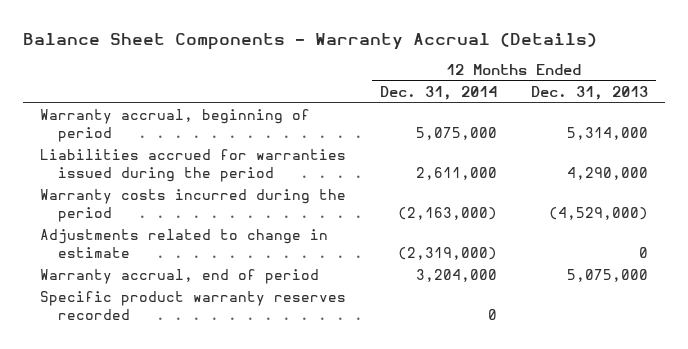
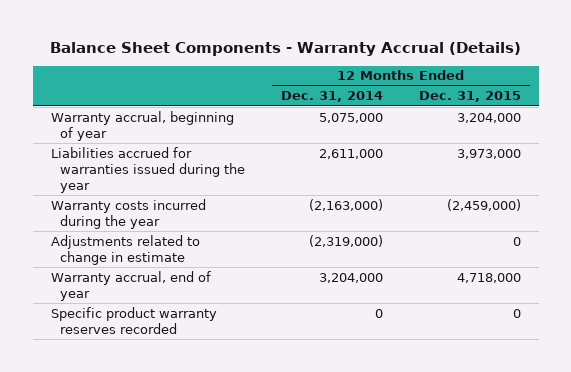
- | 12 Months Ended Dec. 31, 2014 | 12 Months Ended Dec. 31, 2013
+ | 12 Months Ended Dec. 31, 2014 | 12 Months Ended Dec. 31, 2015
- Warranty accrual, beginning of period | 5,075,000 | 5,314,000
- Liabilities accrued for warranties issued during the period | 2,611,000 | 4,290,000
- Warranty costs incurred during the period | (2,163,000) | (4,529,000)
+ Warranty accrual, beginning of year | 5,075,000 | 3,204,000
+ Liabilities accrued for warranties issued during the year | 2,611,000 | 3,973,000
+ Warranty costs incurred during the year | (2,163,000) | (2,459,000)
- Warranty accrual, end of period | 3,204,000 | 5,075,000
+ Warranty accrual, end of year | 3,204,000 | 4,718,000

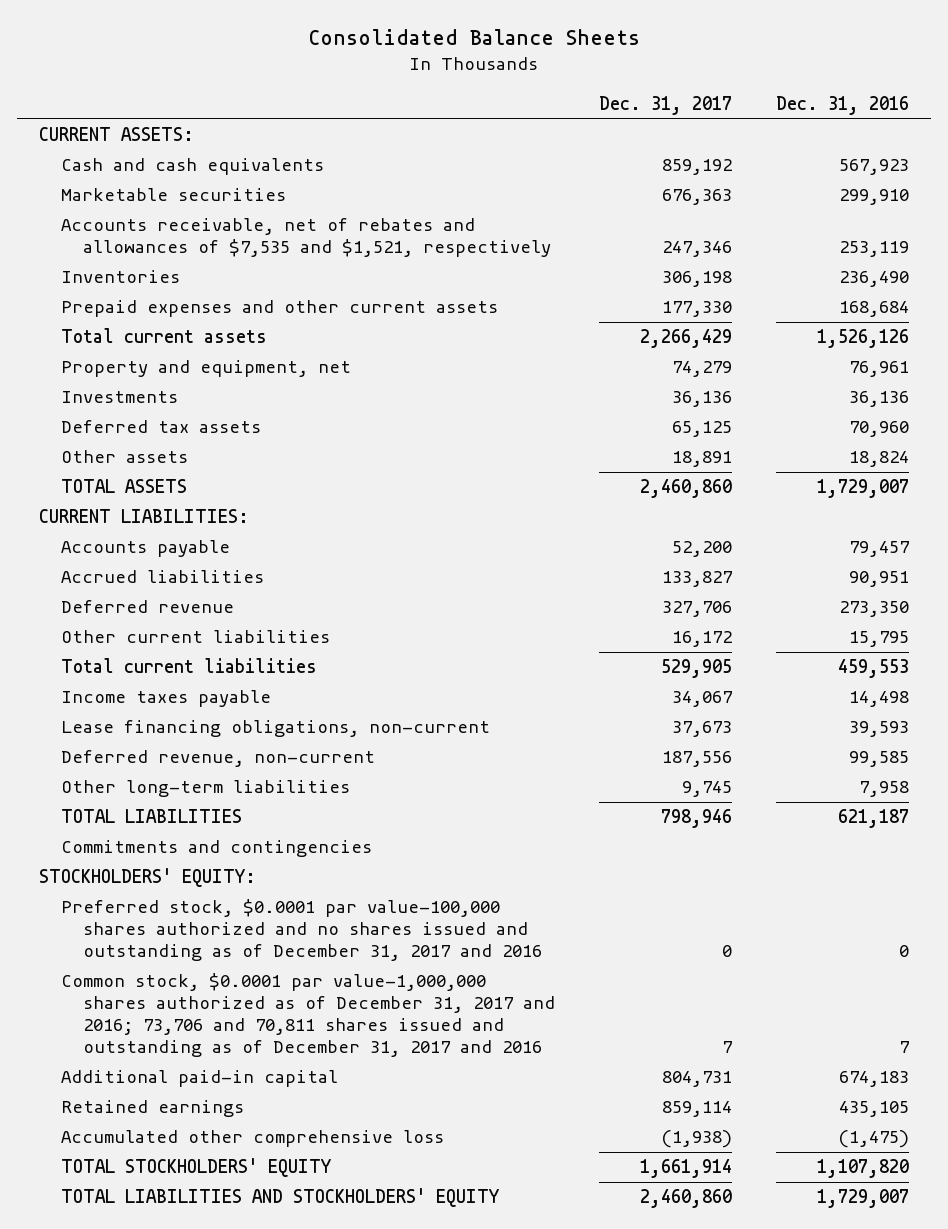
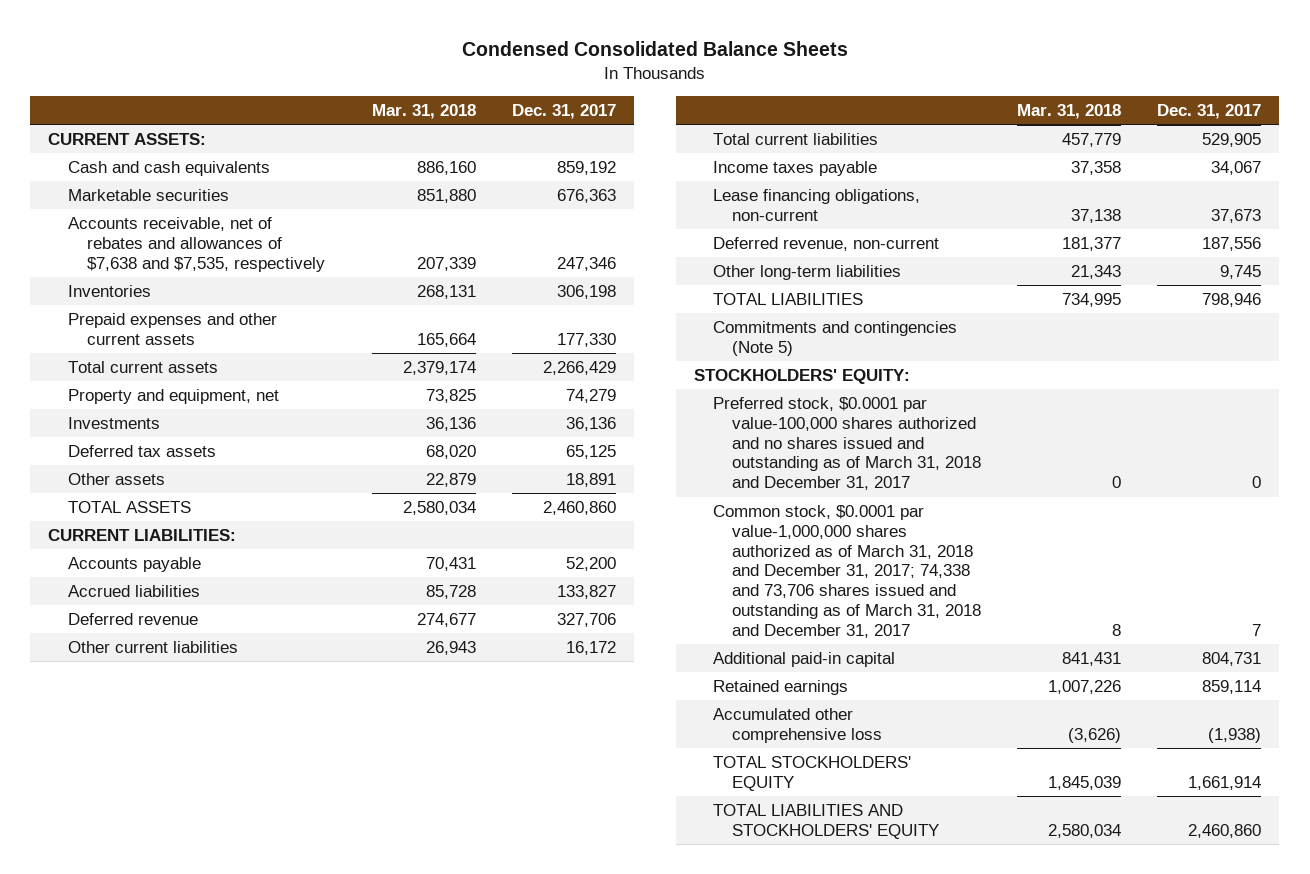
- Consolidated Balance Sheets
+ Condensed Consolidated Balance Sheets
- | Dec. 31, 2017 | Dec. 31, 2016
+ | Mar. 31, 2018 | Dec. 31, 2017
- Accounts receivable, net of rebates and allowances of $7,535 and $1,521, respectively | 247,346 | 253,119
+ Accounts receivable, net of rebates and allowances of $7,638 and $7,535, respectively | 207,339 | 247,346
- Commitments and contingencies
+ Commitments and contingencies (Note 5)
- Preferred stock, $0.0001 par value-100,000 shares authorized and no shares issued and outstanding as of December 31, 2017 and 2016 | 0 | 0
- Common stock, $0.0001 par value-1,000,000 shares authorized as of December 31, 2017 and 2016; 73,706 and 70,811 shares issued and outstanding as of December 31, 2017 and 2016 | 7 | 7
+ Preferred stock, $0.0001 par value-100,000 shares authorized and no shares issued and outstanding as of March 31, 2018 and December 31, 2017 | 0 | 0
+ Common stock, $0.0001 par value-1,000,000 shares authorized as of March 31, 2018 and December 31, 2017; 74,338 and 73,706 shares issued and outstanding as of March 31, 2018 and December 31, 2017 | 8 | 7

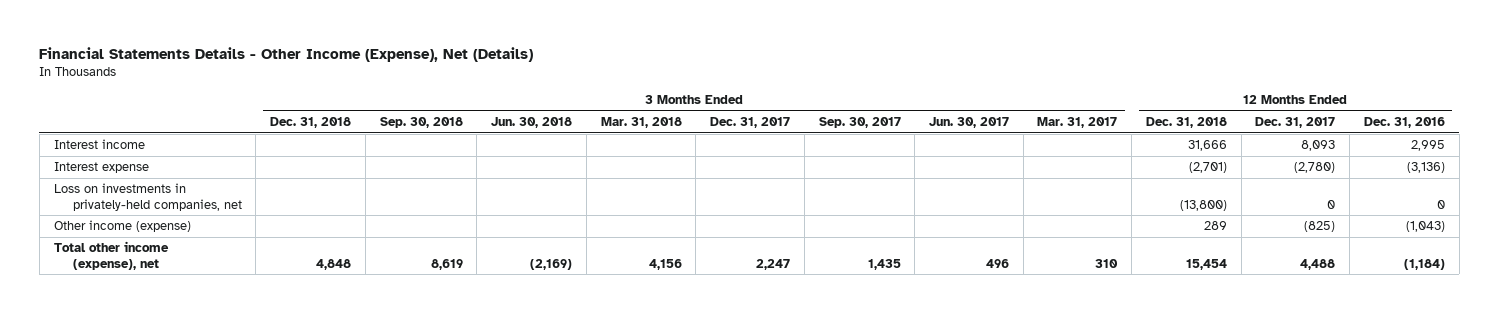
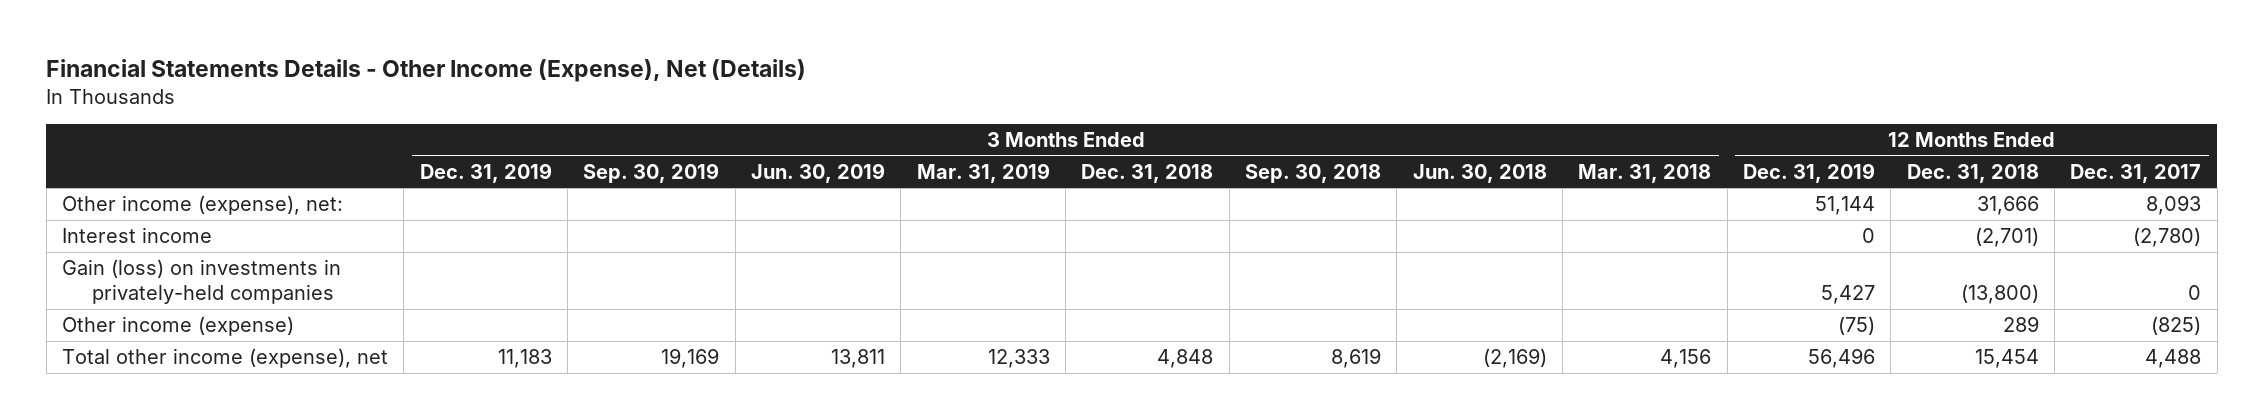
- | 3 Months Ended Dec. 31, 2018 | 3 Months Ended Sep. 30, 2018 | 3 Months Ended Jun. 30, 2018 | 3 Months Ended Mar. 31, 2018 | 3 Months Ended Dec. 31, 2017 | 3 Months Ended Sep. 30, 2017 | 3 Months Ended Jun. 30, 2017 | 3 Months Ended Mar. 31, 2017 | 12 Months Ended Dec. 31, 2018 | 12 Months Ended Dec. 31, 2017 | 12 Months Ended Dec. 31, 2016
+ | 3 Months Ended Dec. 31, 2019 | 3 Months Ended Sep. 30, 2019 | 3 Months Ended Jun. 30, 2019 | 3 Months Ended Mar. 31, 2019 | 3 Months Ended Dec. 31, 2018 | 3 Months Ended Sep. 30, 2018 | 3 Months Ended Jun. 30, 2018 | 3 Months Ended Mar. 31, 2018 | 12 Months Ended Dec. 31, 2019 | 12 Months Ended Dec. 31, 2018 | 12 Months Ended Dec. 31, 2017
- Interest income | | | | | | | | | 31,666 | 8,093 | 2,995
- Interest expense | | | | | | | | | (2,701) | (2,780) | (3,136)
- Loss on investments in privately-held companies, net | | | | | | | | | (13,800) | 0 | 0
+ Other income (expense), net: | | | | | | | | | 51,144 | 31,666 | 8,093
+ Interest income | | | | | | | | | 0 | (2,701) | (2,780)
+ Gain (loss) on investments in privately-held companies | | | | | | | | | 5,427 | (13,800) | 0

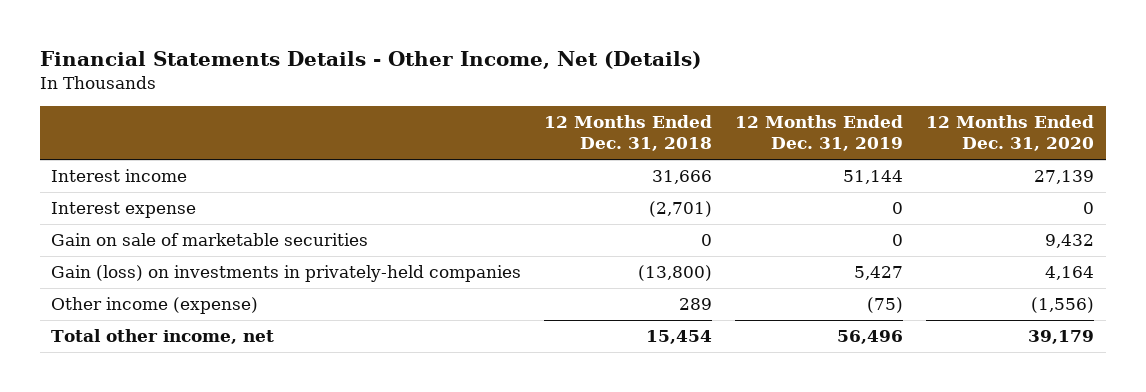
- Financial Statements Details - Other Income (Expense), Net (Details)
+ Financial Statements Details - Other Income, Net (Details)
- | 3 Months Ended Dec. 31, 2019 | 3 Months Ended Sep. 30, 2019 | 3 Months Ended Jun. 30, 2019 | 3 Months Ended Mar. 31, 2019 | 3 Months Ended Dec. 31, 2018 | 3 Months Ended Sep. 30, 2018 | 3 Months Ended Jun. 30, 2018 | 3 Months Ended Mar. 31, 2018 | 12 Months Ended Dec. 31, 2019 | 12 Months Ended Dec. 31, 2018 | 12 Months Ended Dec. 31, 2017
+ | 12 Months Ended Dec. 31, 2018 | 12 Months Ended Dec. 31, 2019 | 12 Months Ended Dec. 31, 2020
- Other income (expense), net: | | | | | | | | | 51,144 | 31,666 | 8,093
- Interest income | | | | | | | | | 0 | (2,701) | (2,780)
+ Interest income | 31,666 | 51,144 | 27,139
+ Interest expense | (2,701) | 0 | 0
+ Gain on sale of marketable securities | 0 | 0 | 9,432
- Total other income (expense), net | 11,183 | 19,169 | 13,811 | 12,333 | 4,848 | 8,619 | (2,169) | 4,156 | 56,496 | 15,454 | 4,488
+ Total other income, net | 15,454 | 56,496 | 39,179

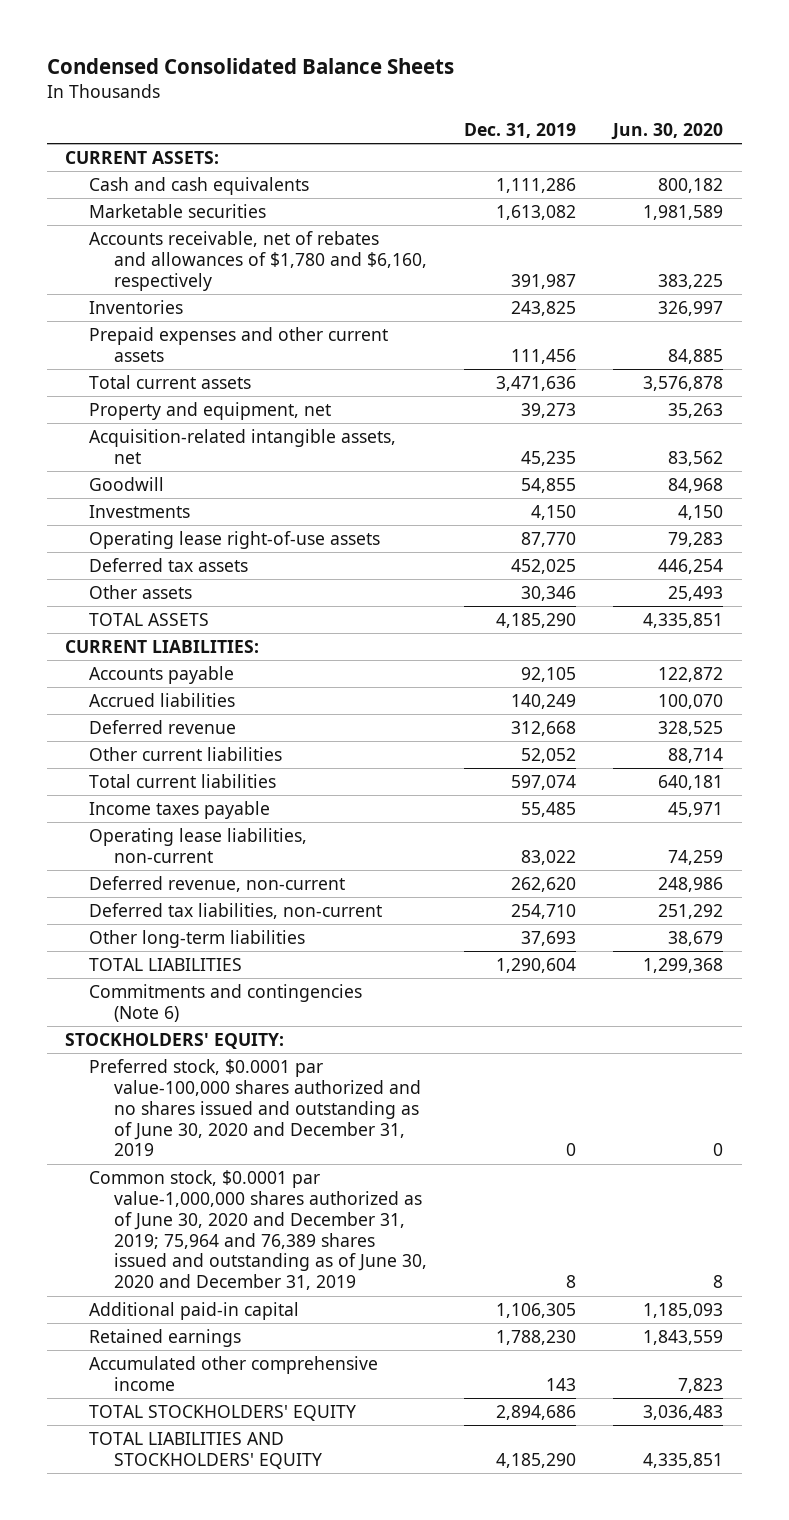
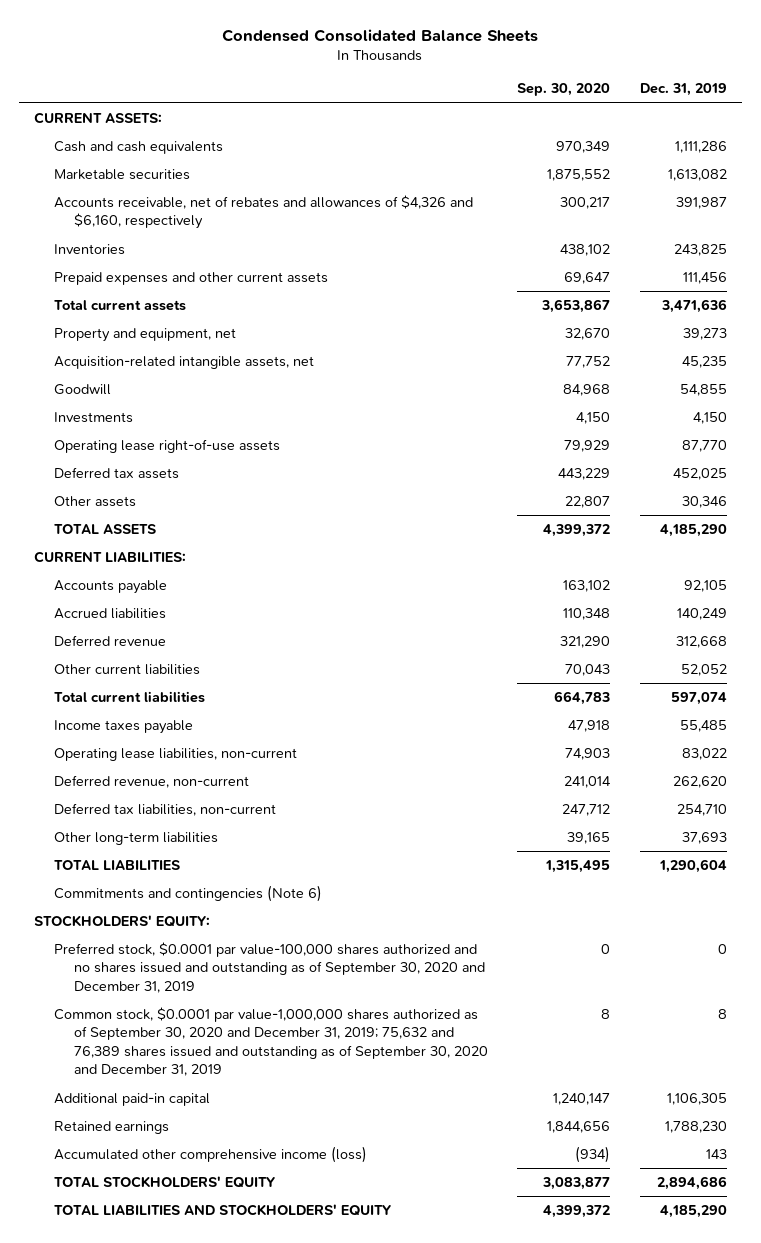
- | Dec. 31, 2019 | Jun. 30, 2020
+ | Sep. 30, 2020 | Dec. 31, 2019
- Accounts receivable, net of rebates and allowances of $1,780 and $6,160, respectively | 391,987 | 383,225
+ Accounts receivable, net of rebates and allowances of $4,326 and $6,160, respectively | 300,217 | 391,987
- Preferred stock, $0.0001 par value-100,000 shares authorized and no shares issued and outstanding as of June 30, 2020 and December 31, 2019 | 0 | 0
- Common stock, $0.0001 par value-1,000,000 shares authorized as of June 30, 2020 and December 31, 2019; 75,964 and 76,389 shares issued and outstanding as of June 30, 2020 and December 31, 2019 | 8 | 8
+ Preferred stock, $0.0001 par value-100,000 shares authorized and no shares issued and outstanding as of September 30, 2020 and December 31, 2019 | 0 | 0
+ Common stock, $0.0001 par value-1,000,000 shares authorized as of September 30, 2020 and December 31, 2019; 75,632 and 76,389 shares issued and outstanding as of September 30, 2020 and December 31, 2019 | 8 | 8
- Accumulated other comprehensive income | 143 | 7,823
+ Accumulated other comprehensive income (loss) | (934) | 143

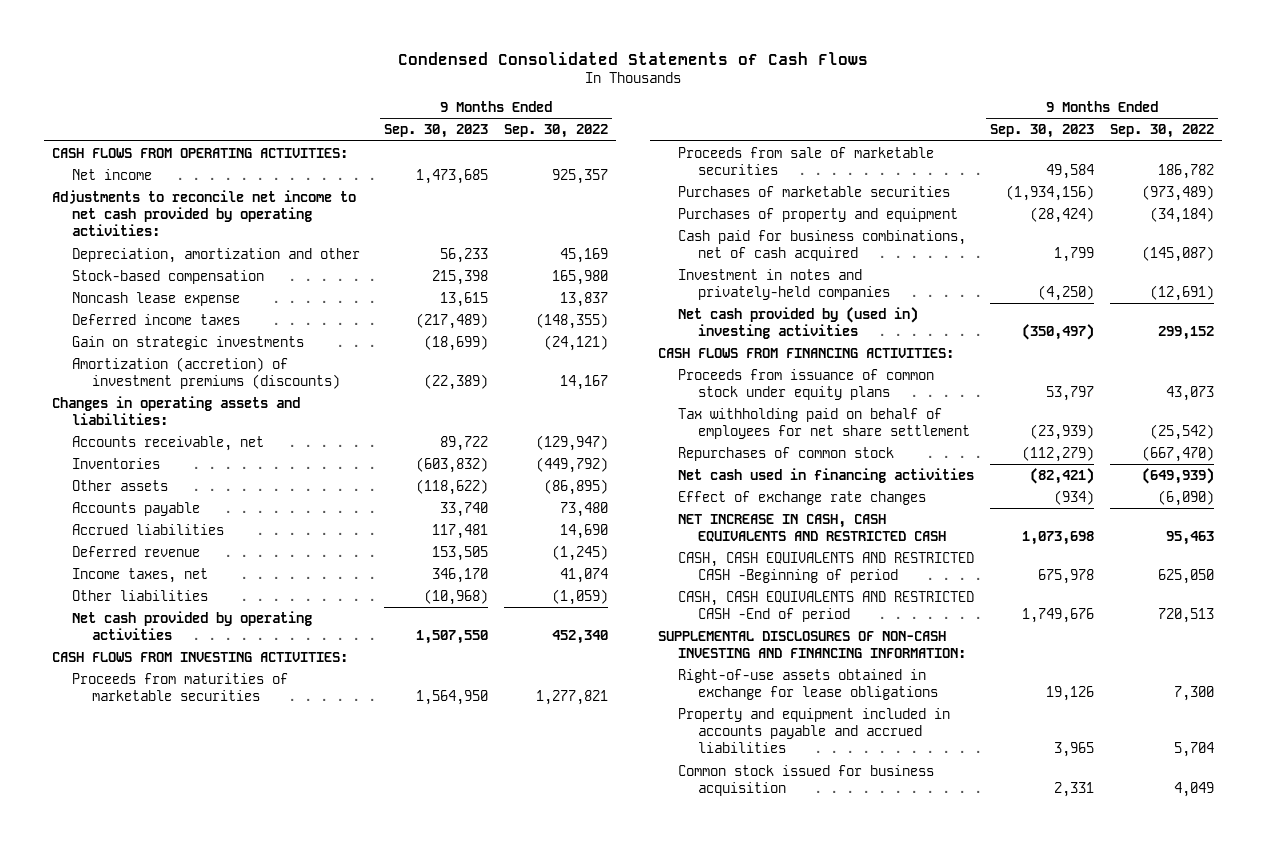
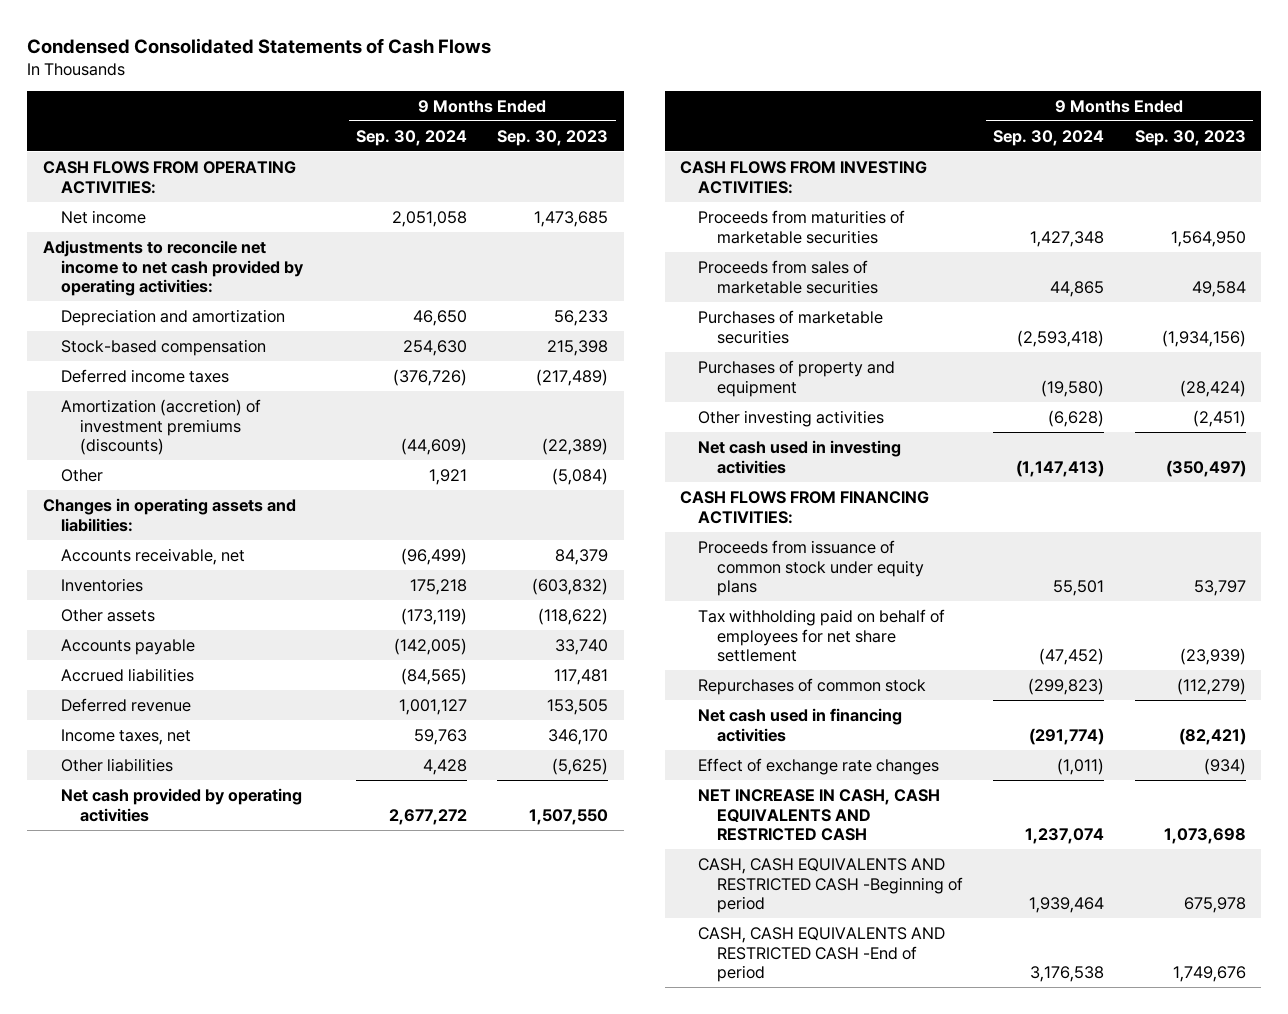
- | 9 Months Ended Sep. 30, 2023 | 9 Months Ended Sep. 30, 2022
+ | 9 Months Ended Sep. 30, 2024 | 9 Months Ended Sep. 30, 2023
- Depreciation, amortization and other | 56,233 | 45,169
+ Depreciation and amortization | 46,650 | 56,233
- Noncash lease expense | 13,615 | 13,837
- Gain on strategic investments | (18,699) | (24,121)
+ Other | 1,921 | (5,084)
- Accounts receivable, net | 89,722 | (129,947)
+ Accounts receivable, net | (96,499) | 84,379
- Other liabilities | (10,968) | (1,059)
+ Other liabilities | 4,428 | (5,625)
- Proceeds from sale of marketable securities | 49,584 | 186,782
+ Proceeds from sales of marketable securities | 44,865 | 49,584
- Cash paid for business combinations, net of cash acquired | 1,799 | (145,087)
- Investment in notes and privately-held companies | (4,250) | (12,691)
- Net cash provided by (used in) investing activities | (350,497) | 299,152
+ Other investing activities | (6,628) | (2,451)
+ Net cash used in investing activities | (1,147,413) | (350,497)
- SUPPLEMENTAL DISCLOSURES OF NON-CASH INVESTING AND FINANCING INFORMATION:
- Right-of-use assets obtained in exchange for lease obligations | 19,126 | 7,300
- Property and equipment included in accounts payable and accrued liabilities | 3,965 | 5,704
- Common stock issued for business acquisition | 2,331 | 4,049

